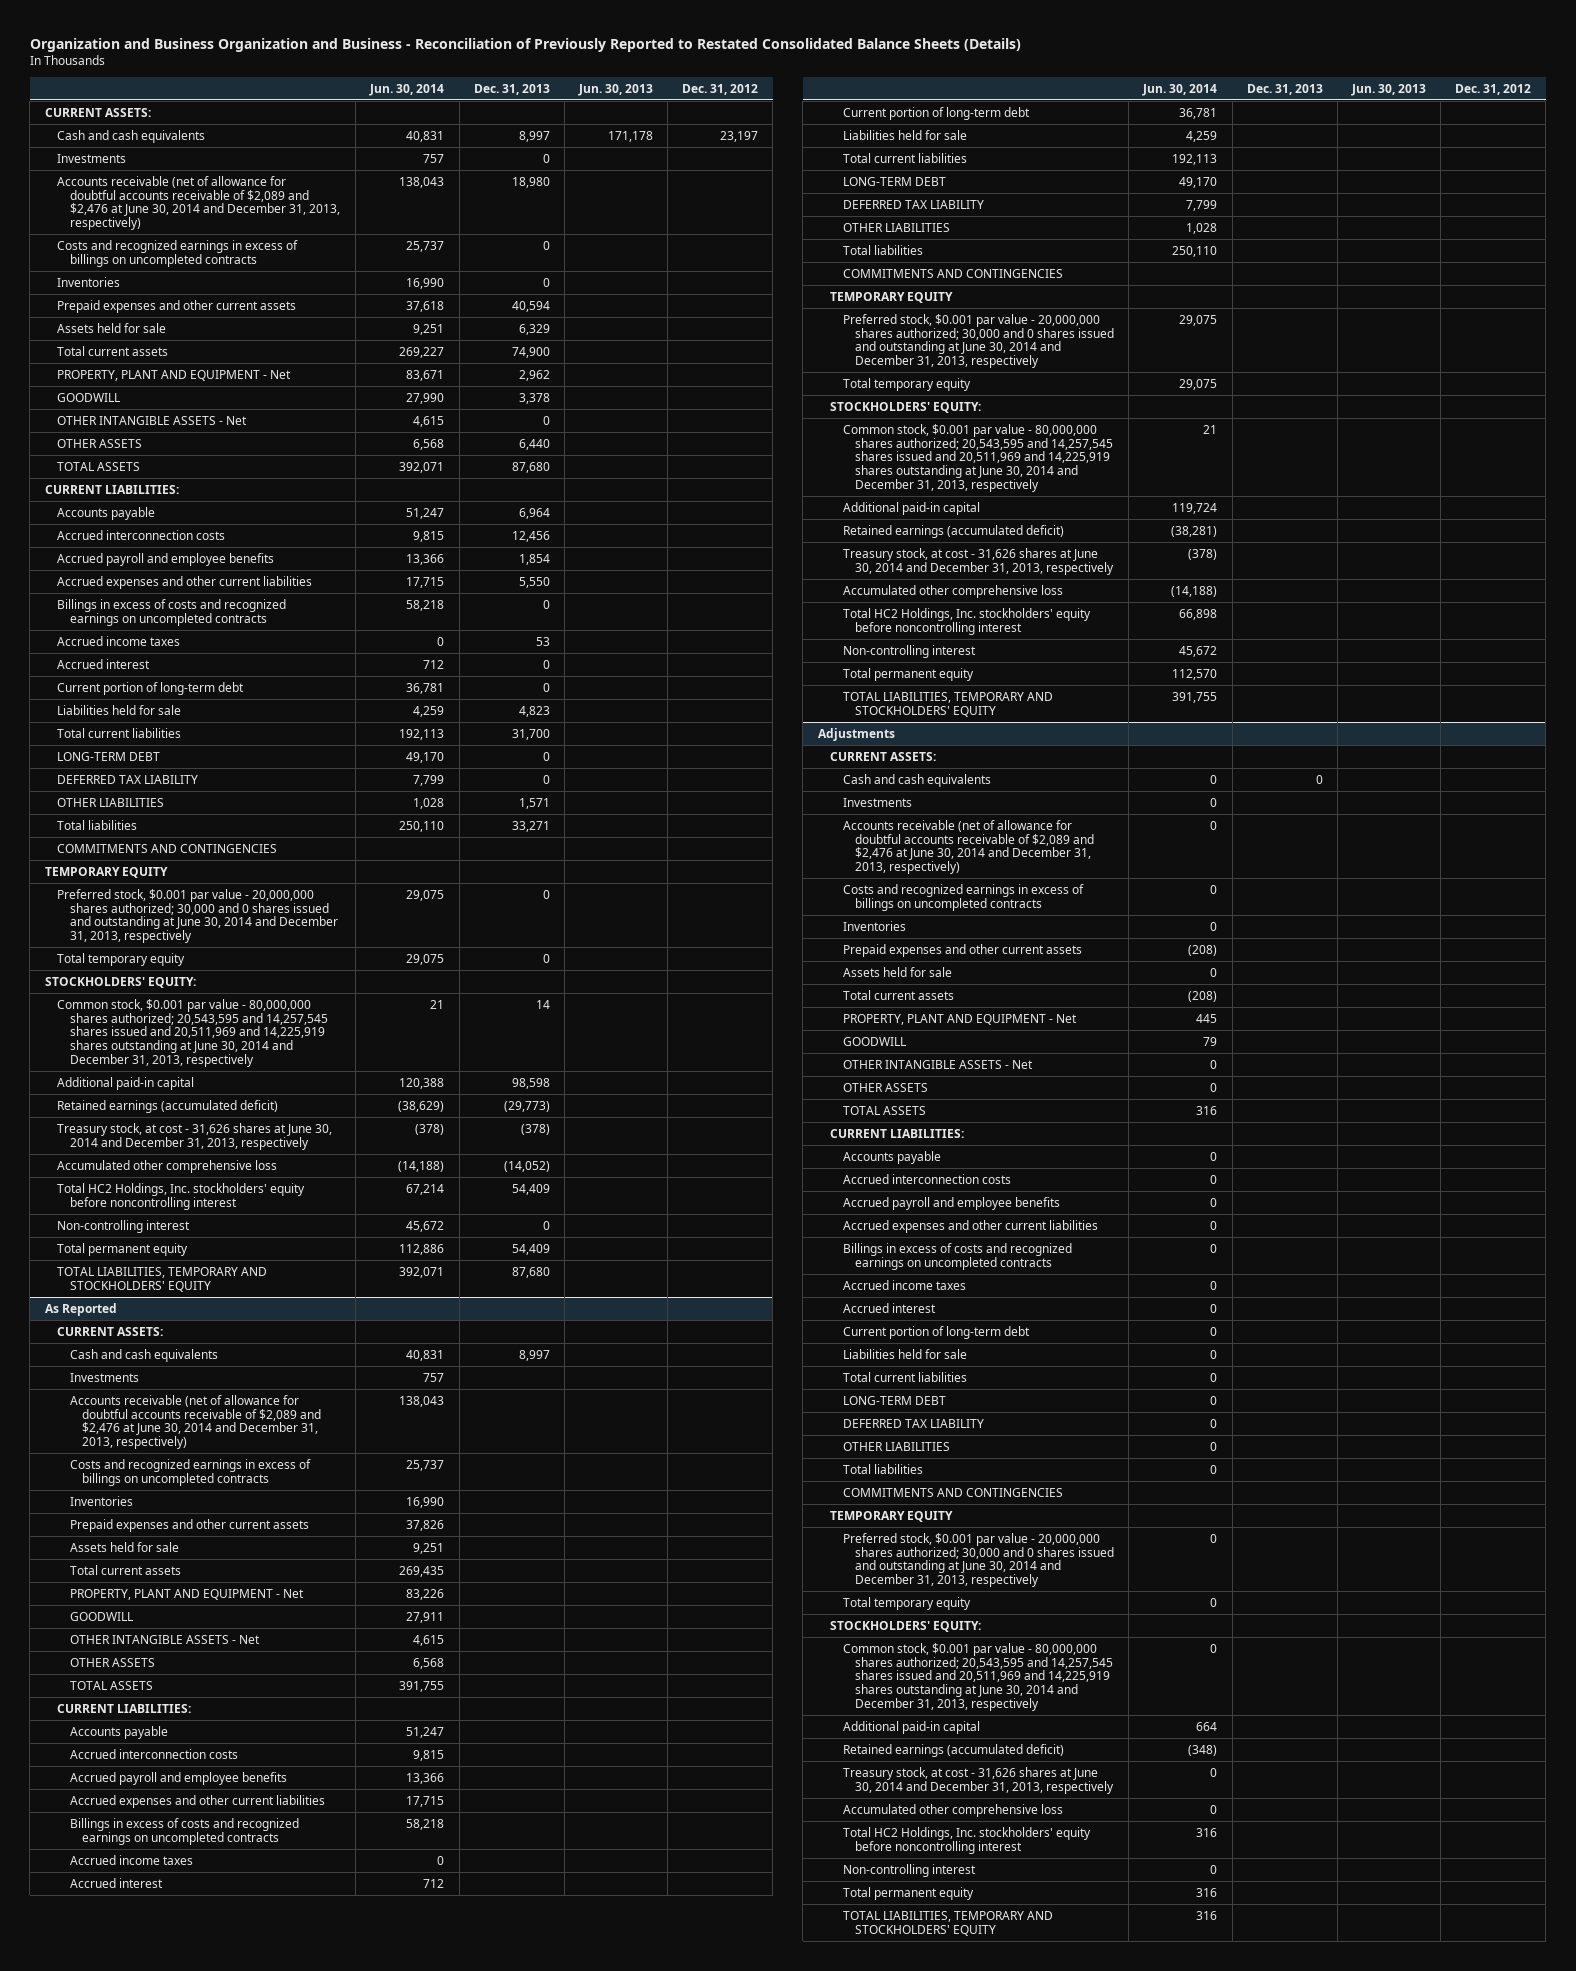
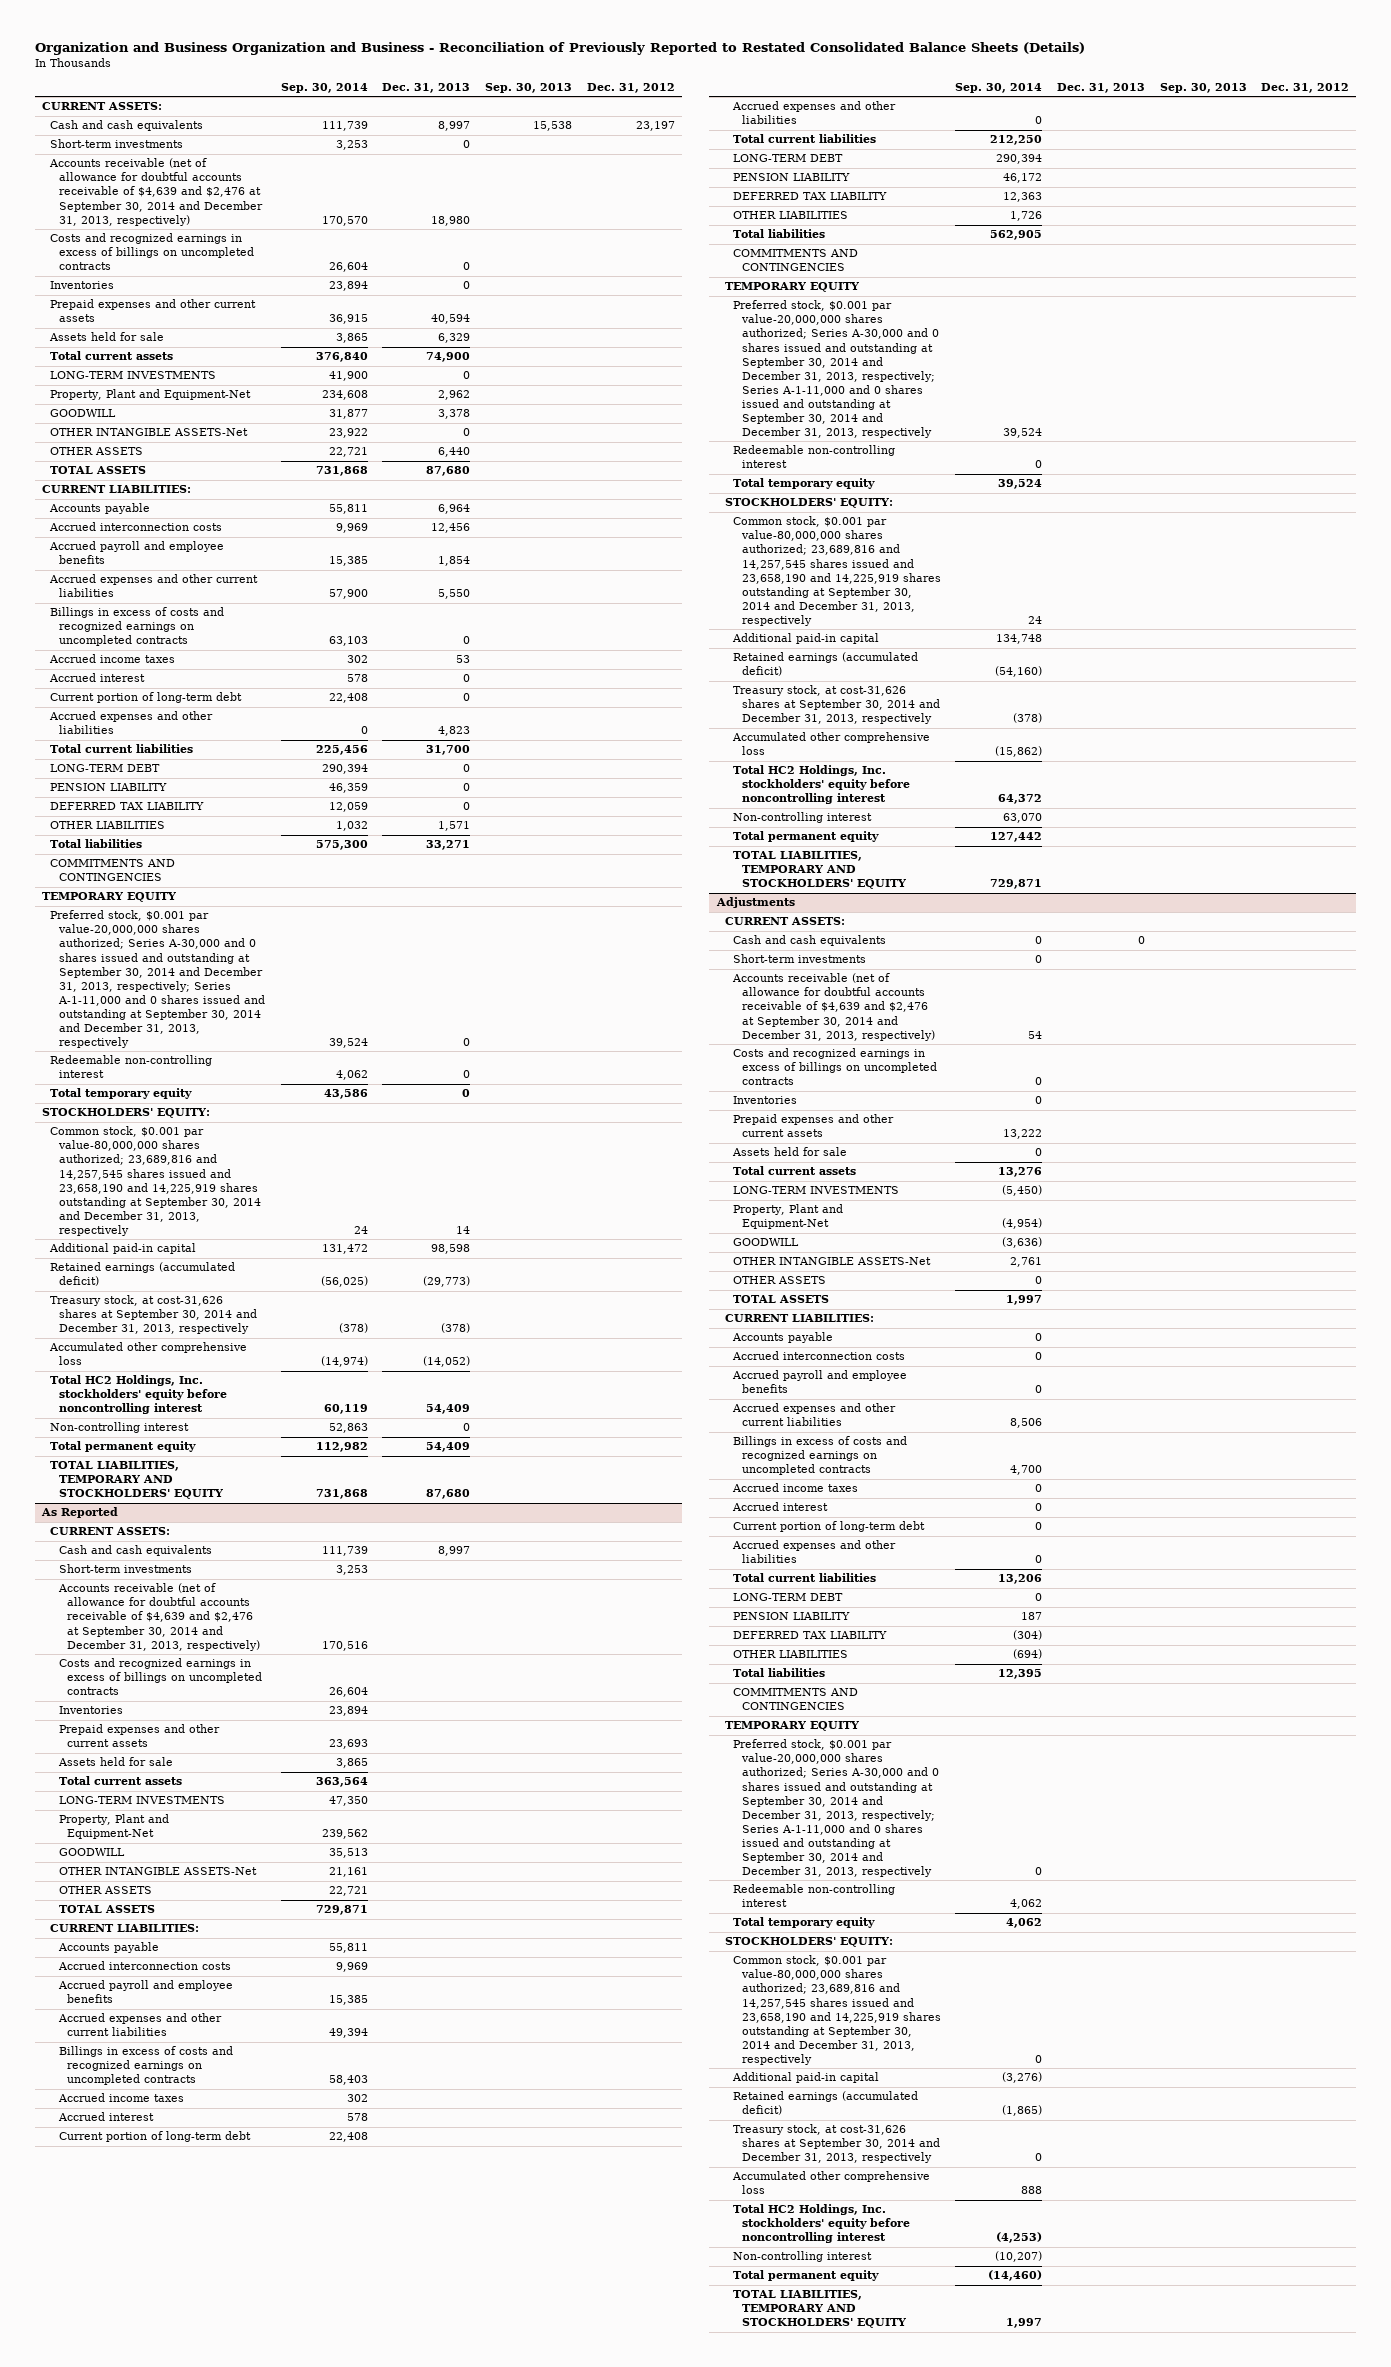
- | Jun. 30, 2014 | Dec. 31, 2013 | Jun. 30, 2013 | Dec. 31, 2012
+ | Sep. 30, 2014 | Dec. 31, 2013 | Sep. 30, 2013 | Dec. 31, 2012
- Investments | 757 | 0 | |
- Accounts receivable (net of allowance for doubtful accounts receivable of $2,089 and $2,476 at June 30, 2014 and December 31, 2013, respectively) | 138,043 | 18,980 | |
+ Short-term investments | 3,253 | 0 | |
+ Accounts receivable (net of allowance for doubtful accounts receivable of $4,639 and $2,476 at September 30, 2014 and December 31, 2013, respectively) | 170,570 | 18,980 | |
- PROPERTY, PLANT AND EQUIPMENT - Net | 83,671 | 2,962 | |
+ LONG-TERM INVESTMENTS | 41,900 | 0 | |
+ Property, Plant and Equipment-Net | 234,608 | 2,962 | |
- OTHER INTANGIBLE ASSETS - Net | 4,615 | 0 | |
+ OTHER INTANGIBLE ASSETS-Net | 23,922 | 0 | |
- Liabilities held for sale | 4,259 | 4,823 | |
+ Accrued expenses and other liabilities | 0 | 4,823 | |
+ PENSION LIABILITY | 46,359 | 0 | |
- Preferred stock, $0.001 par value - 20,000,000 shares authorized; 30,000 and 0 shares issued and outstanding at June 30, 2014 and December 31, 2013, respectively | 29,075 | 0 | |
+ Preferred stock, $0.001 par value-20,000,000 shares authorized; Series A-30,000 and 0 shares issued and outstanding at September 30, 2014 and December 31, 2013, respectively; Series A-1-11,000 and 0 shares issued and outstanding at September 30, 2014 and December 31, 2013, respectively | 39,524 | 0 | |
+ Redeemable non-controlling interest | 4,062 | 0 | |
- Common stock, $0.001 par value - 80,000,000 shares authorized; 20,543,595 and 14,257,545 shares issued and 20,511,969 and 14,225,919 shares outstanding at June 30, 2014 and December 31, 2013, respectively | 21 | 14 | |
+ Common stock, $0.001 par value-80,000,000 shares authorized; 23,689,816 and 14,257,545 shares issued and 23,658,190 and 14,225,919 shares outstanding at September 30, 2014 and December 31, 2013, respectively | 24 | 14 | |
- Treasury stock, at cost - 31,626 shares at June 30, 2014 and December 31, 2013, respectively | (378) | (378) | |
+ Treasury stock, at cost-31,626 shares at September 30, 2014 and December 31, 2013, respectively | (378) | (378) | |
@ As Reported
- Investments | 757 | | |
- Accounts receivable (net of allowance for doubtful accounts receivable of $2,089 and $2,476 at June 30, 2014 and December 31, 2013, respectively) | 138,043 | | |
+ Short-term investments | 3,253 | | |
+ Accounts receivable (net of allowance for doubtful accounts receivable of $4,639 and $2,476 at September 30, 2014 and December 31, 2013, respectively) | 170,516 | | |
- PROPERTY, PLANT AND EQUIPMENT - Net | 83,226 | | |
+ LONG-TERM INVESTMENTS | 47,350 | | |
+ Property, Plant and Equipment-Net | 239,562 | | |
- OTHER INTANGIBLE ASSETS - Net | 4,615 | | |
+ OTHER INTANGIBLE ASSETS-Net | 21,161 | | |
- Liabilities held for sale | 4,259 | | |
+ Accrued expenses and other liabilities | 0 | | |
+ PENSION LIABILITY | 46,172 | | |
- Preferred stock, $0.001 par value - 20,000,000 shares authorized; 30,000 and 0 shares issued and outstanding at June 30, 2014 and December 31, 2013, respectively | 29,075 | | |
+ Preferred stock, $0.001 par value-20,000,000 shares authorized; Series A-30,000 and 0 shares issued and outstanding at September 30, 2014 and December 31, 2013, respectively; Series A-1-11,000 and 0 shares issued and outstanding at September 30, 2014 and December 31, 2013, respectively | 39,524 | | |
+ Redeemable non-controlling interest | 0 | | |
- Common stock, $0.001 par value - 80,000,000 shares authorized; 20,543,595 and 14,257,545 shares issued and 20,511,969 and 14,225,919 shares outstanding at June 30, 2014 and December 31, 2013, respectively | 21 | | |
+ Common stock, $0.001 par value-80,000,000 shares authorized; 23,689,816 and 14,257,545 shares issued and 23,658,190 and 14,225,919 shares outstanding at September 30, 2014 and December 31, 2013, respectively | 24 | | |
- Treasury stock, at cost - 31,626 shares at June 30, 2014 and December 31, 2013, respectively | (378) | | |
+ Treasury stock, at cost-31,626 shares at September 30, 2014 and December 31, 2013, respectively | (378) | | |
@ Adjustments
- Investments | 0 | | |
- Accounts receivable (net of allowance for doubtful accounts receivable of $2,089 and $2,476 at June 30, 2014 and December 31, 2013, respectively) | 0 | | |
+ Short-term investments | 0 | | |
+ Accounts receivable (net of allowance for doubtful accounts receivable of $4,639 and $2,476 at September 30, 2014 and December 31, 2013, respectively) | 54 | | |
- PROPERTY, PLANT AND EQUIPMENT - Net | 445 | | |
+ LONG-TERM INVESTMENTS | (5,450) | | |
+ Property, Plant and Equipment-Net | (4,954) | | |
- OTHER INTANGIBLE ASSETS - Net | 0 | | |
+ OTHER INTANGIBLE ASSETS-Net | 2,761 | | |
- Liabilities held for sale | 0 | | |
+ Accrued expenses and other liabilities | 0 | | |
+ PENSION LIABILITY | 187 | | |
- Preferred stock, $0.001 par value - 20,000,000 shares authorized; 30,000 and 0 shares issued and outstanding at June 30, 2014 and December 31, 2013, respectively | 0 | | |
+ Preferred stock, $0.001 par value-20,000,000 shares authorized; Series A-30,000 and 0 shares issued and outstanding at September 30, 2014 and December 31, 2013, respectively; Series A-1-11,000 and 0 shares issued and outstanding at September 30, 2014 and December 31, 2013, respectively | 0 | | |
+ Redeemable non-controlling interest | 4,062 | | |
- Common stock, $0.001 par value - 80,000,000 shares authorized; 20,543,595 and 14,257,545 shares issued and 20,511,969 and 14,225,919 shares outstanding at June 30, 2014 and December 31, 2013, respectively | 0 | | |
+ Common stock, $0.001 par value-80,000,000 shares authorized; 23,689,816 and 14,257,545 shares issued and 23,658,190 and 14,225,919 shares outstanding at September 30, 2014 and December 31, 2013, respectively | 0 | | |
- Treasury stock, at cost - 31,626 shares at June 30, 2014 and December 31, 2013, respectively | 0 | | |
+ Treasury stock, at cost-31,626 shares at September 30, 2014 and December 31, 2013, respectively | 0 | | |

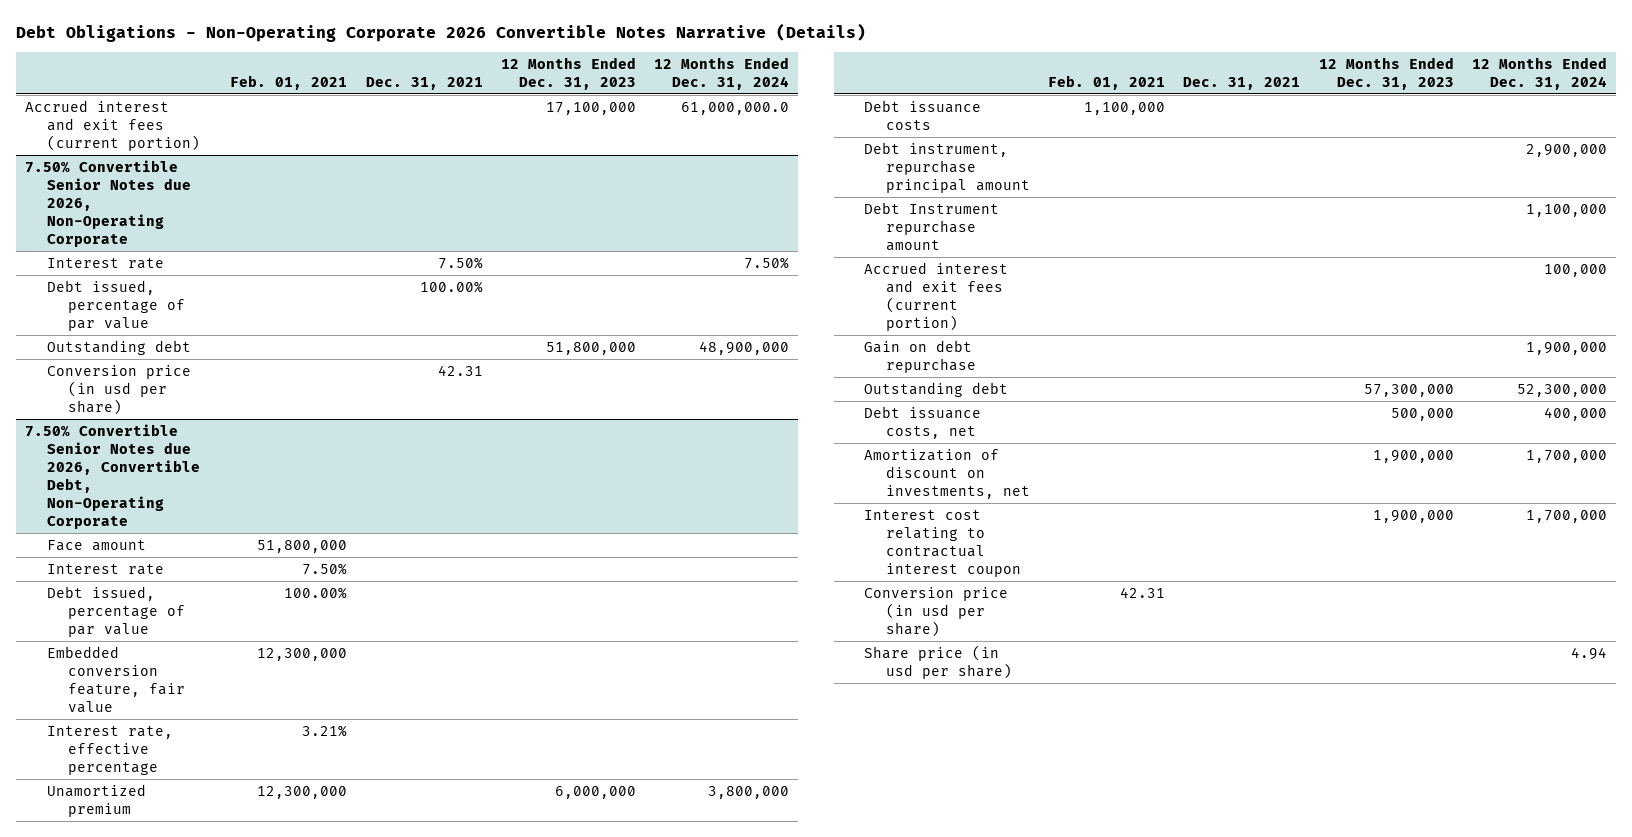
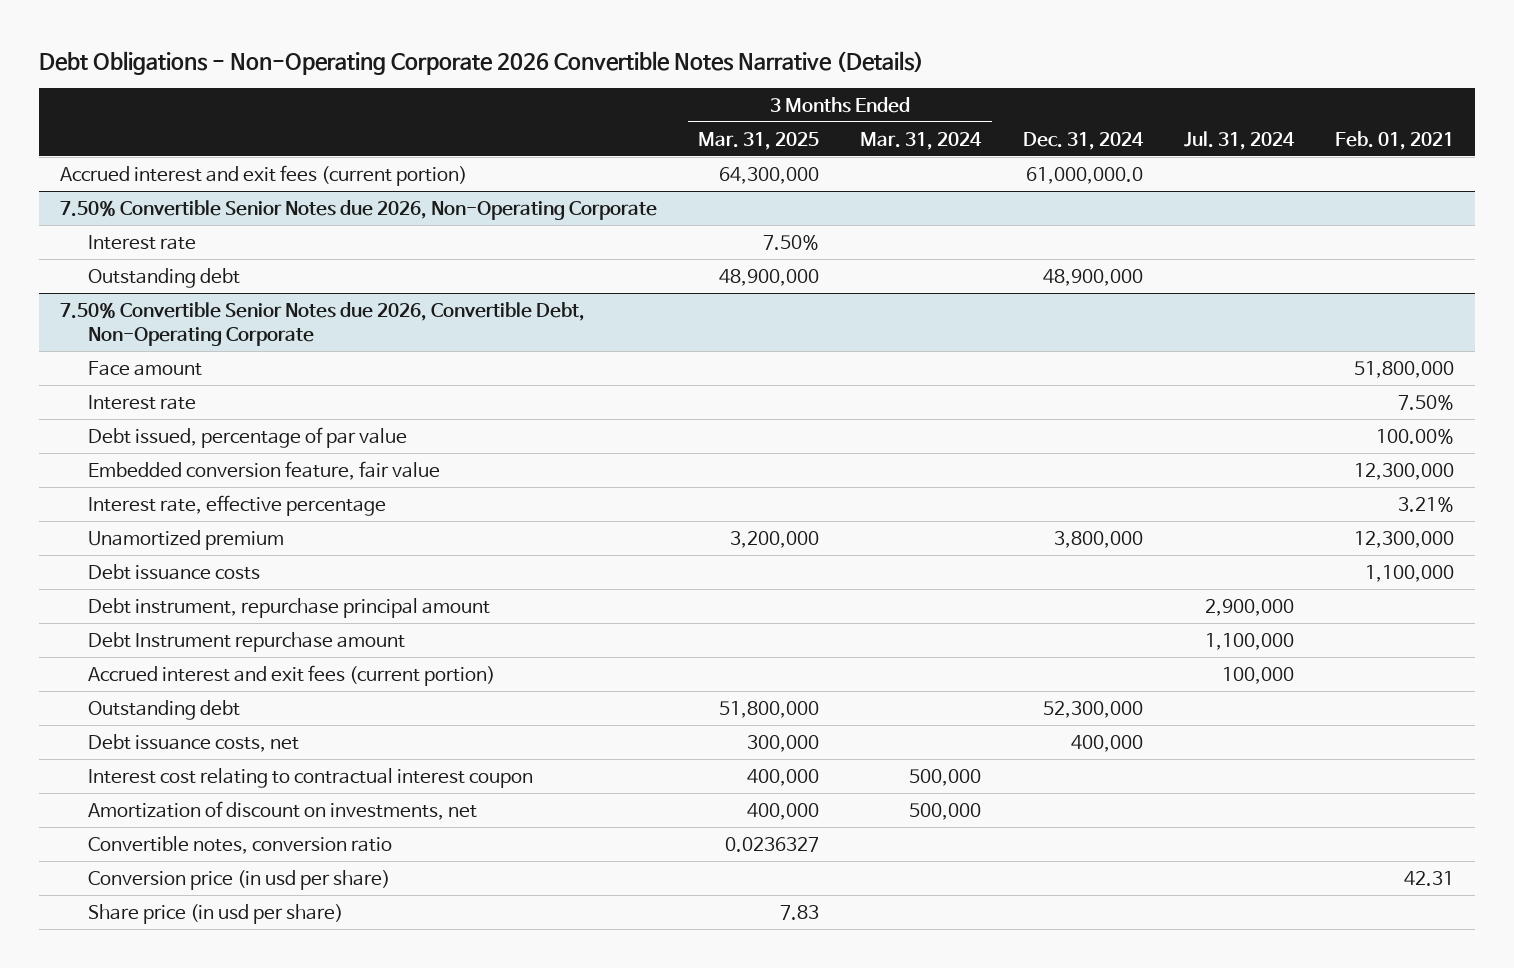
- | Feb. 01, 2021 | Dec. 31, 2021 | 12 Months Ended Dec. 31, 2023 | 12 Months Ended Dec. 31, 2024
+ | 3 Months Ended Mar. 31, 2025 | 3 Months Ended Mar. 31, 2024 | Dec. 31, 2024 | Jul. 31, 2024 | Feb. 01, 2021
@ 7.50% Convertible Senior Notes due 2026, Non-Operating Corporate
- Debt issued, percentage of par value | | 100.00% | |
- Conversion price (in usd per share) | | 42.31 | |
@ 7.50% Convertible Senior Notes due 2026, Convertible Debt, Non-Operating Corporate
- Gain on debt repurchase | | | | 1,900,000
moved down: Amortization of discount on investments, net | 400,000 | 500,000 | | |
+ Convertible notes, conversion ratio | 0.0236327 | | | |

